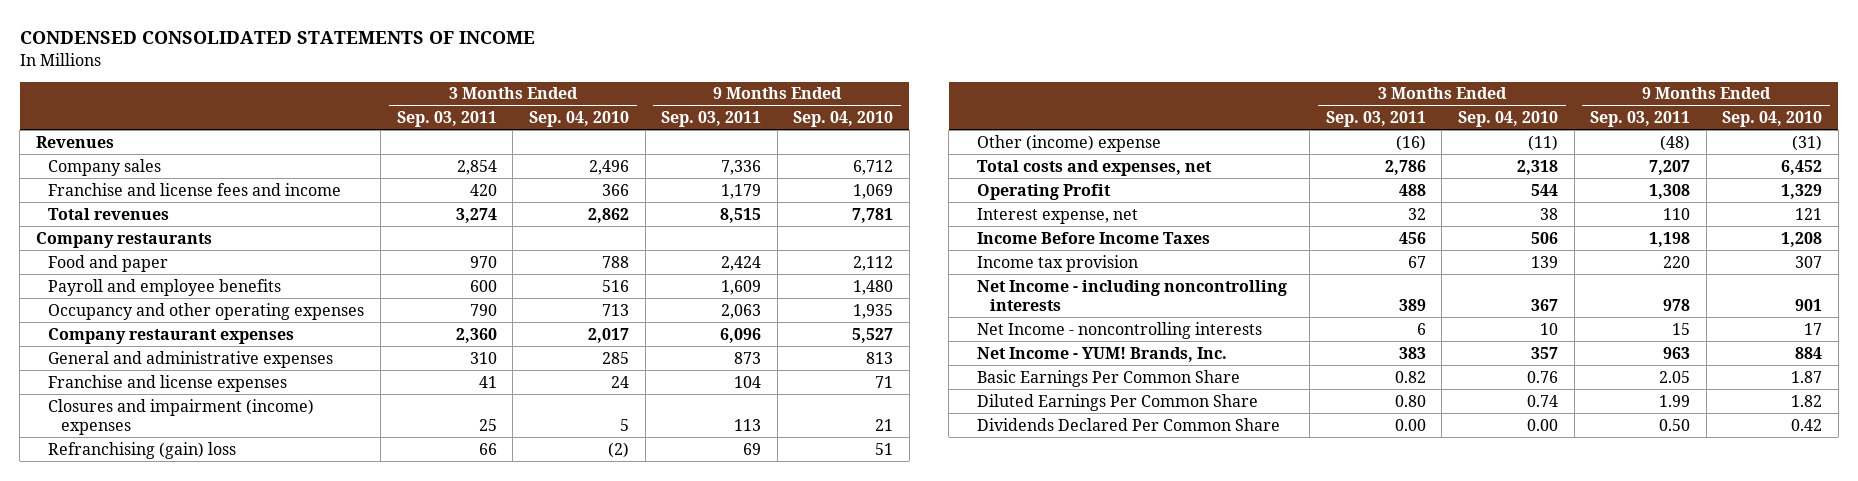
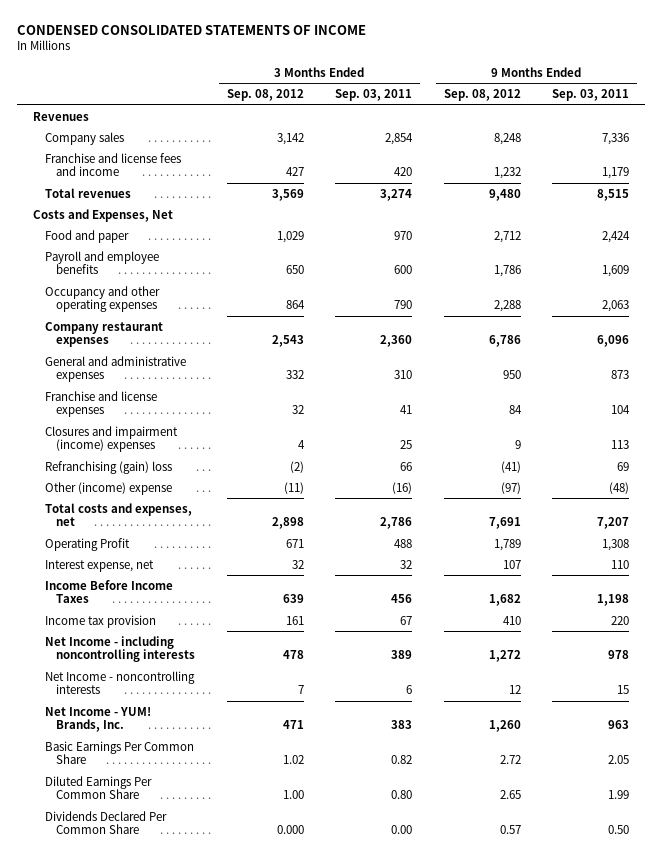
- | 3 Months Ended Sep. 03, 2011 | 3 Months Ended Sep. 04, 2010 | 9 Months Ended Sep. 03, 2011 | 9 Months Ended Sep. 04, 2010
+ | 3 Months Ended Sep. 08, 2012 | 3 Months Ended Sep. 03, 2011 | 9 Months Ended Sep. 08, 2012 | 9 Months Ended Sep. 03, 2011
- Company restaurants
+ Costs and Expenses, Net

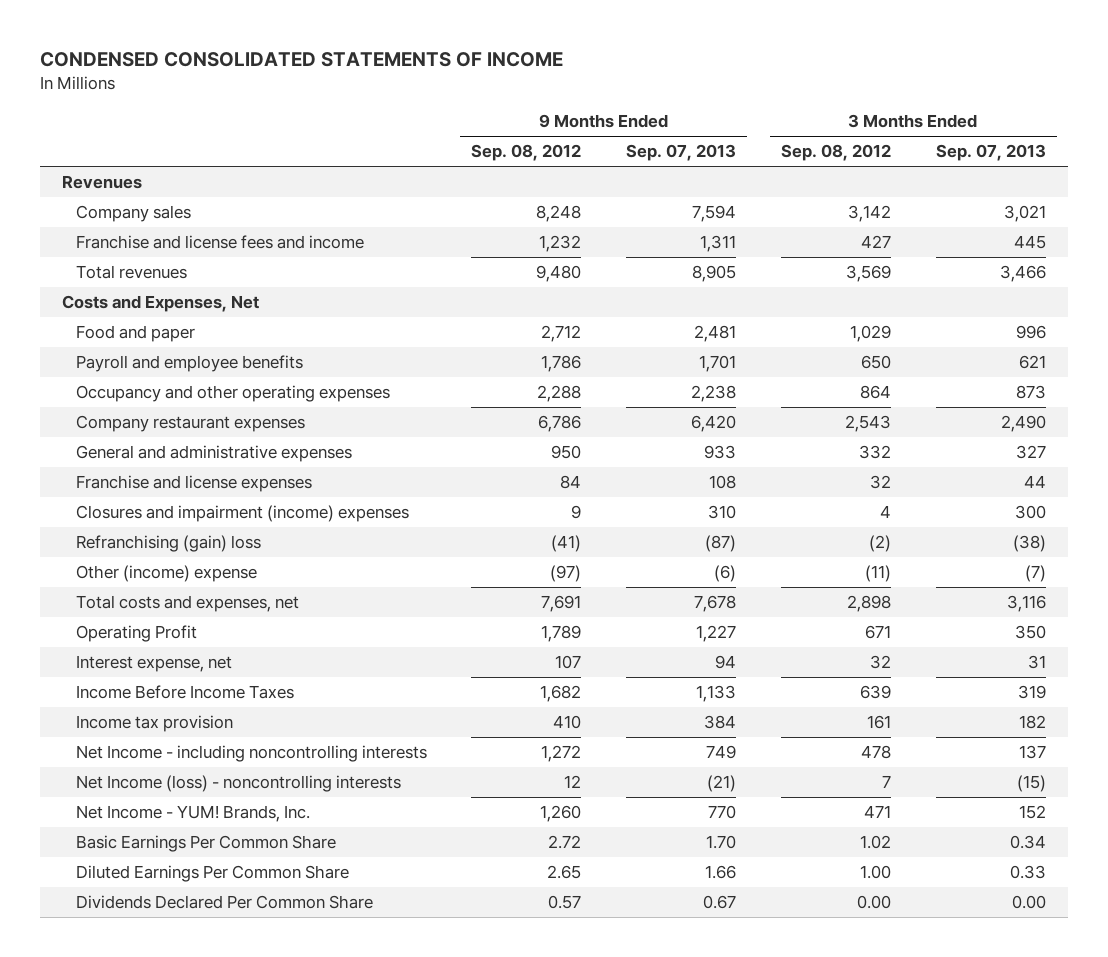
- | 3 Months Ended Sep. 08, 2012 | 3 Months Ended Sep. 03, 2011 | 9 Months Ended Sep. 08, 2012 | 9 Months Ended Sep. 03, 2011
+ | 9 Months Ended Sep. 08, 2012 | 9 Months Ended Sep. 07, 2013 | 3 Months Ended Sep. 08, 2012 | 3 Months Ended Sep. 07, 2013
- Net Income - noncontrolling interests | 7 | 6 | 12 | 15
+ Net Income (loss) - noncontrolling interests | 12 | (21) | 7 | (15)
- Dividends Declared Per Common Share | 0.000 | 0.00 | 0.57 | 0.50
+ Dividends Declared Per Common Share | 0.57 | 0.67 | 0.00 | 0.00

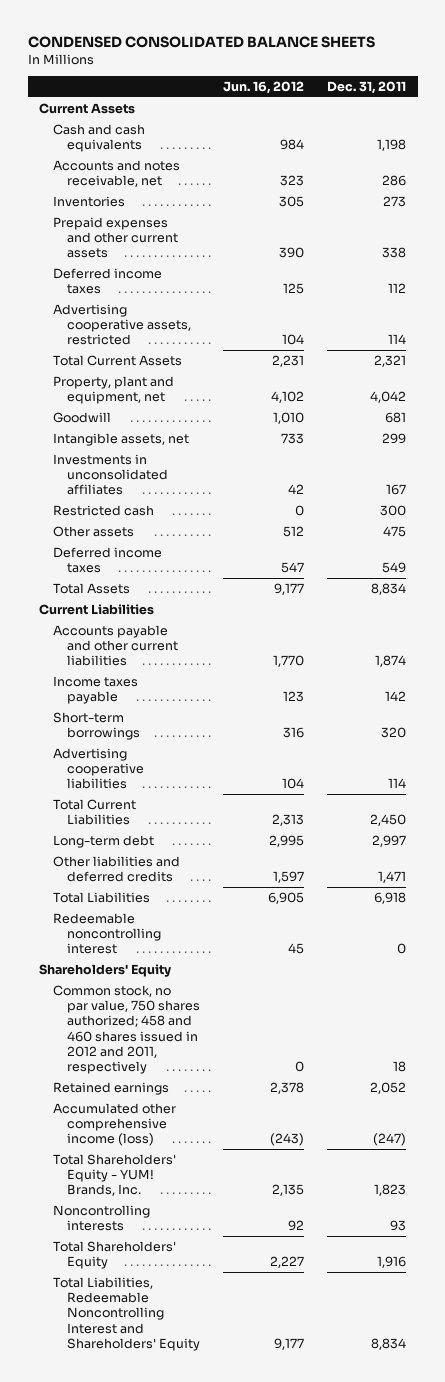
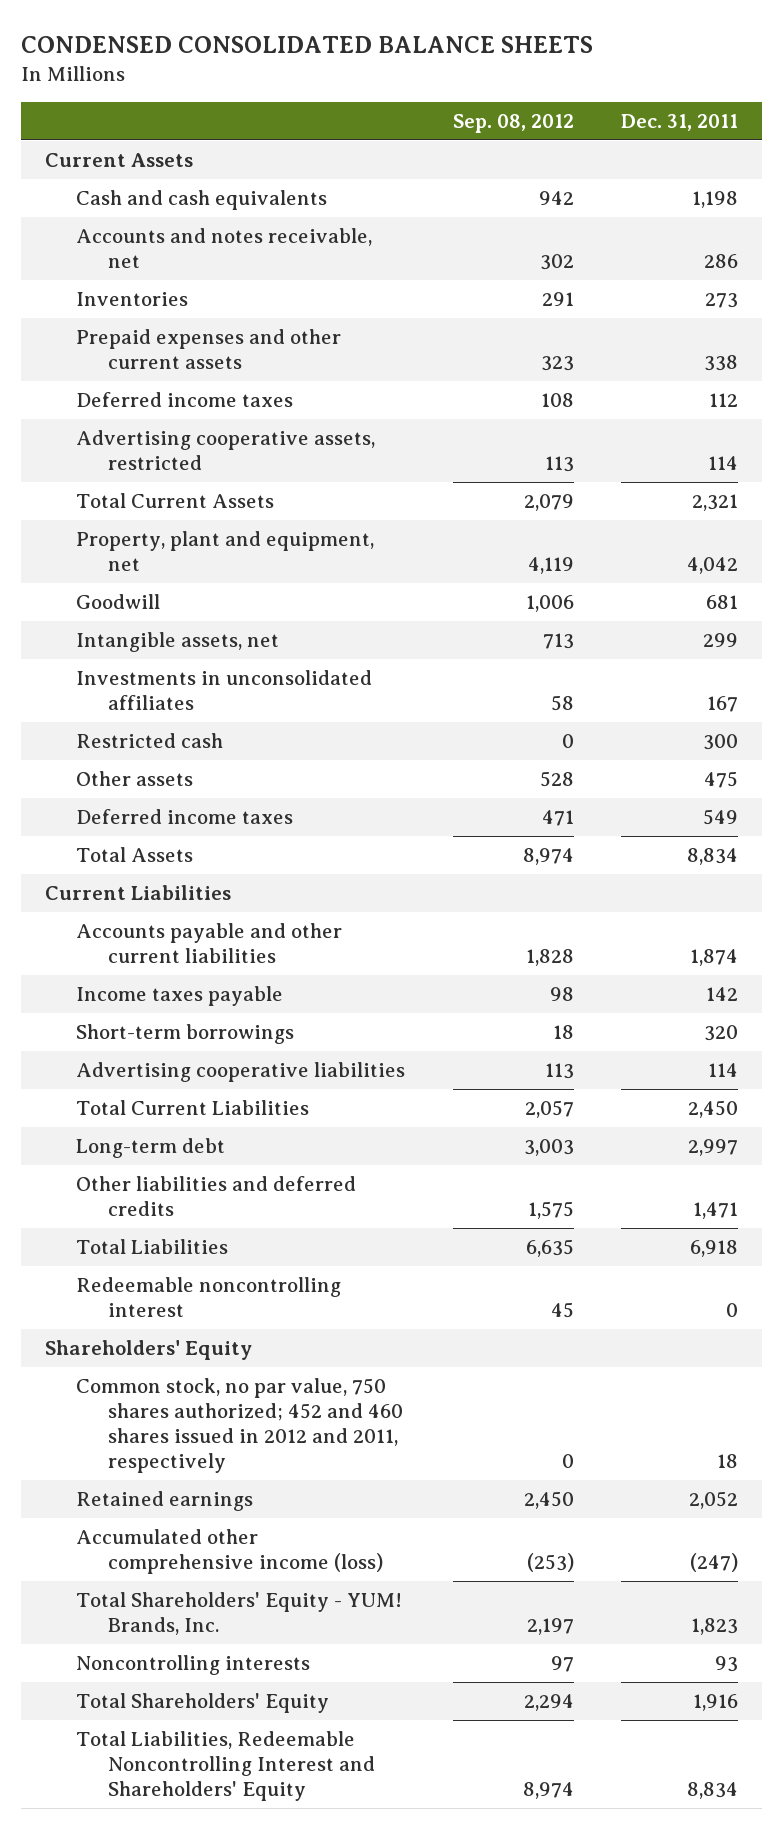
- | Jun. 16, 2012 | Dec. 31, 2011
+ | Sep. 08, 2012 | Dec. 31, 2011
- Common stock, no par value, 750 shares authorized; 458 and 460 shares issued in 2012 and 2011, respectively | 0 | 18
+ Common stock, no par value, 750 shares authorized; 452 and 460 shares issued in 2012 and 2011, respectively | 0 | 18

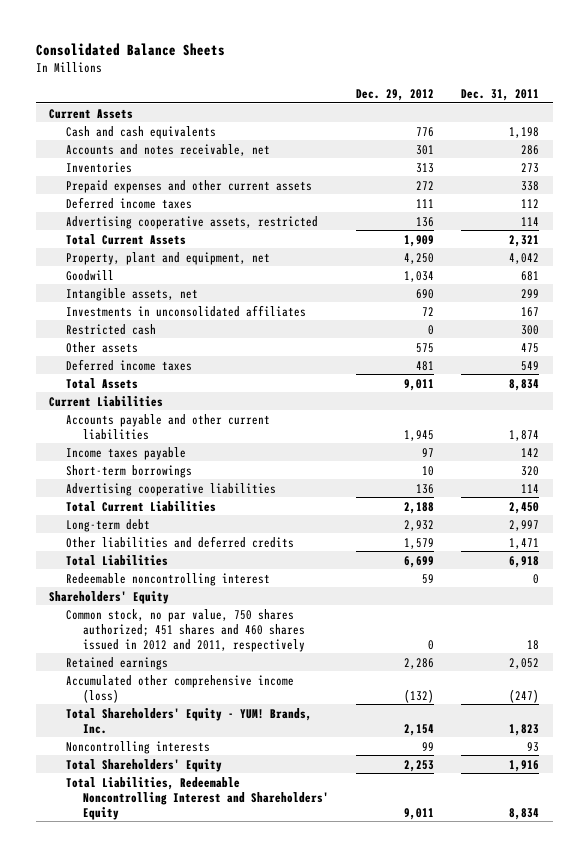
- CONDENSED CONSOLIDATED BALANCE SHEETS
+ Consolidated Balance Sheets
- | Sep. 08, 2012 | Dec. 31, 2011
+ | Dec. 29, 2012 | Dec. 31, 2011
- Common stock, no par value, 750 shares authorized; 452 and 460 shares issued in 2012 and 2011, respectively | 0 | 18
+ Common stock, no par value, 750 shares authorized; 451 shares and 460 shares issued in 2012 and 2011, respectively | 0 | 18

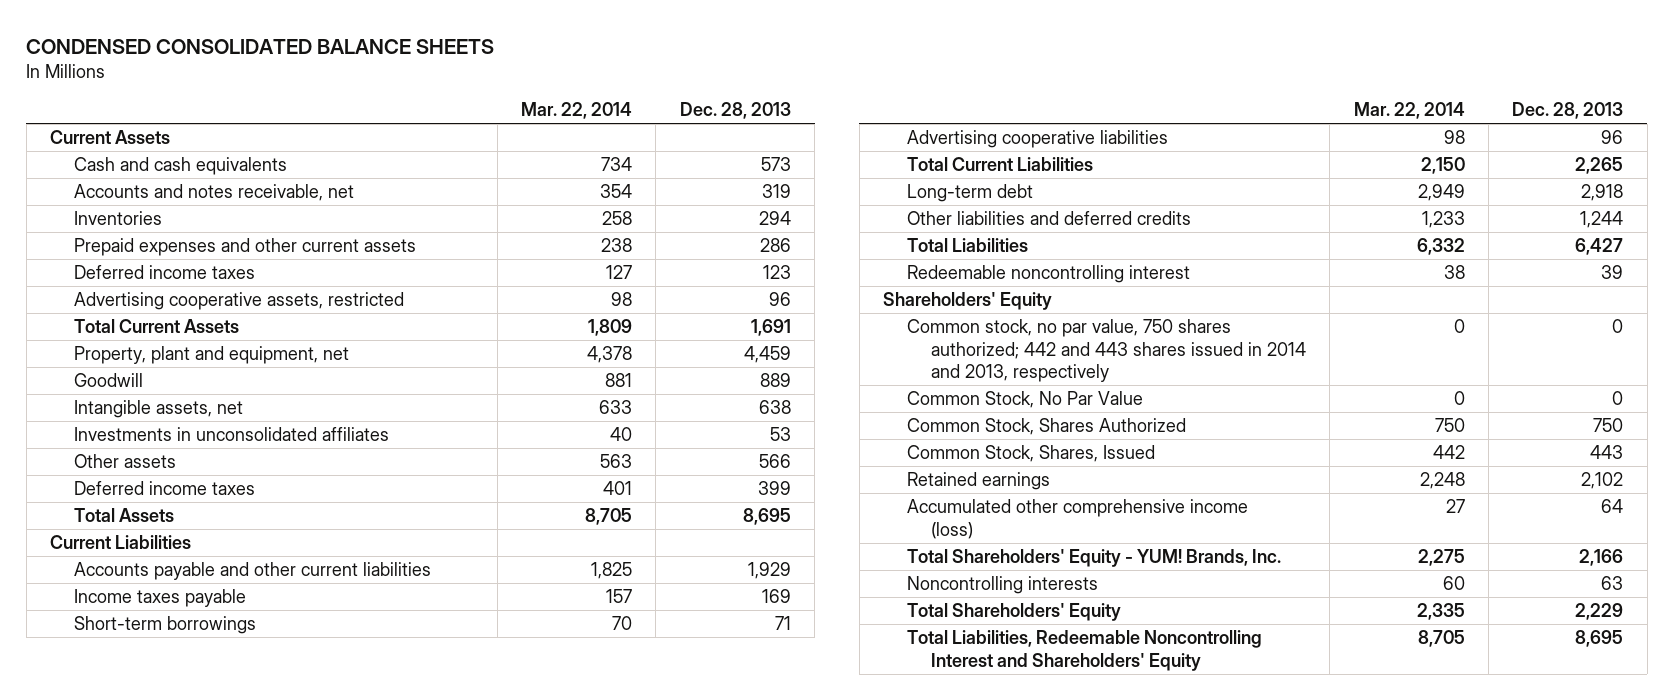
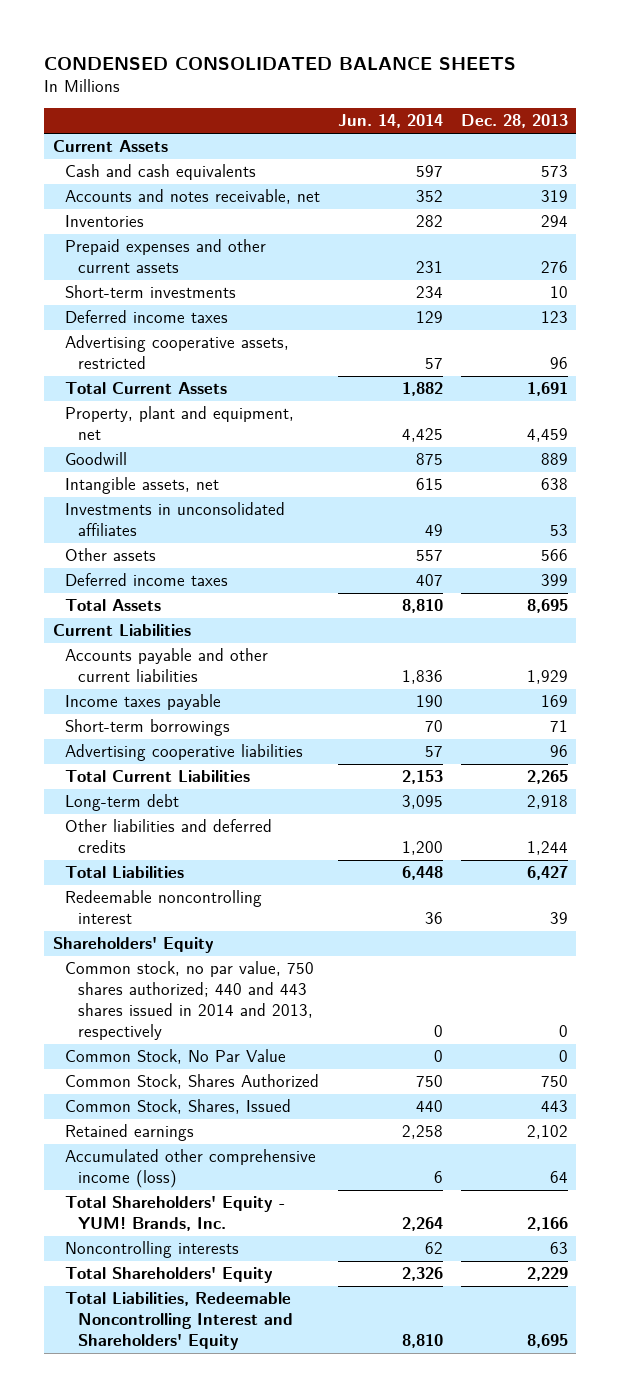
- | Mar. 22, 2014 | Dec. 28, 2013
+ | Jun. 14, 2014 | Dec. 28, 2013
- Prepaid expenses and other current assets | 238 | 286
+ Prepaid expenses and other current assets | 231 | 276
+ Short-term investments | 234 | 10
- Common stock, no par value, 750 shares authorized; 442 and 443 shares issued in 2014 and 2013, respectively | 0 | 0
+ Common stock, no par value, 750 shares authorized; 440 and 443 shares issued in 2014 and 2013, respectively | 0 | 0

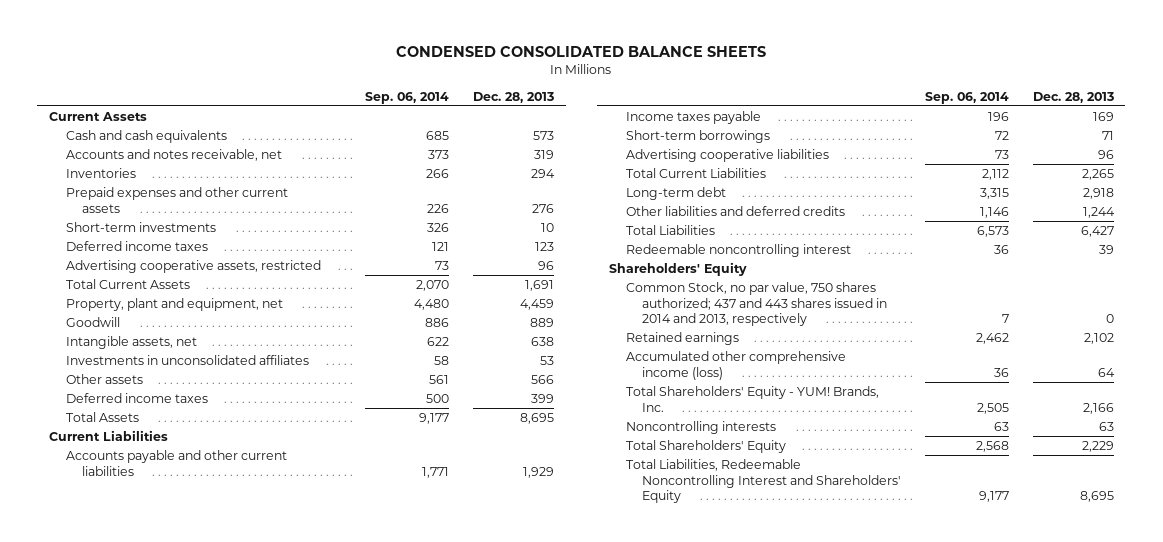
- | Jun. 14, 2014 | Dec. 28, 2013
+ | Sep. 06, 2014 | Dec. 28, 2013
- Common stock, no par value, 750 shares authorized; 440 and 443 shares issued in 2014 and 2013, respectively | 0 | 0
- Common Stock, No Par Value | 0 | 0
- Common Stock, Shares Authorized | 750 | 750
- Common Stock, Shares, Issued | 440 | 443
+ Common Stock, no par value, 750 shares authorized; 437 and 443 shares issued in 2014 and 2013, respectively | 7 | 0

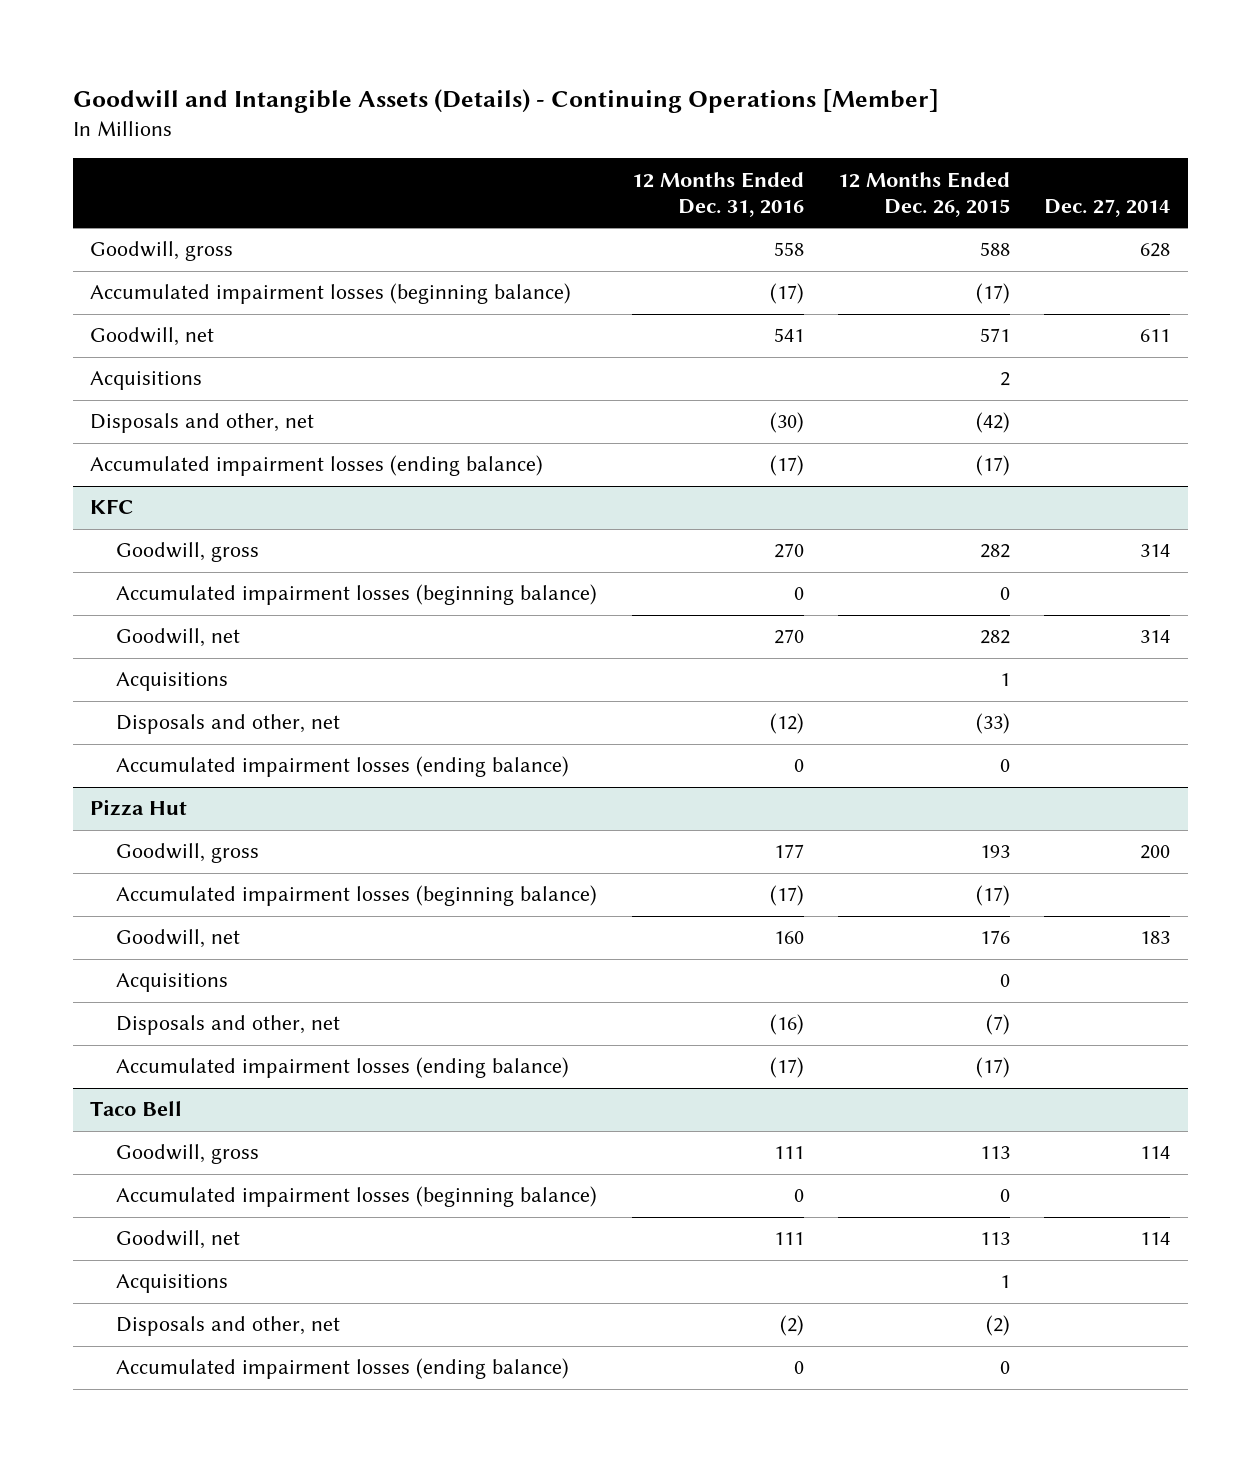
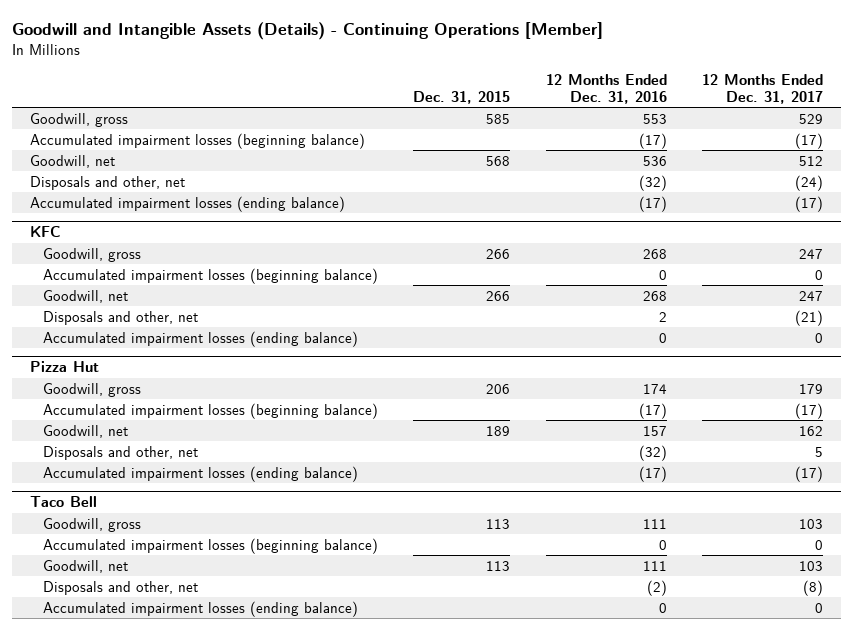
- | 12 Months Ended Dec. 31, 2016 | 12 Months Ended Dec. 26, 2015 | Dec. 27, 2014
+ | Dec. 31, 2015 | 12 Months Ended Dec. 31, 2016 | 12 Months Ended Dec. 31, 2017
- Goodwill, gross | 558 | 588 | 628
+ Goodwill, gross | 585 | 553 | 529
- Goodwill, net | 541 | 571 | 611
- Acquisitions | | 2 |
- Disposals and other, net | (30) | (42) |
+ Goodwill, net | 568 | 536 | 512
+ Disposals and other, net | | (32) | (24)
@ KFC
- Goodwill, gross | 270 | 282 | 314
+ Goodwill, gross | 266 | 268 | 247
- Goodwill, net | 270 | 282 | 314
- Acquisitions | | 1 |
- Disposals and other, net | (12) | (33) |
+ Goodwill, net | 266 | 268 | 247
+ Disposals and other, net | | 2 | (21)
@ Pizza Hut
- Goodwill, gross | 177 | 193 | 200
+ Goodwill, gross | 206 | 174 | 179
- Goodwill, net | 160 | 176 | 183
- Acquisitions | | 0 |
- Disposals and other, net | (16) | (7) |
+ Goodwill, net | 189 | 157 | 162
+ Disposals and other, net | | (32) | 5
@ Taco Bell
- Acquisitions | | 1 |

